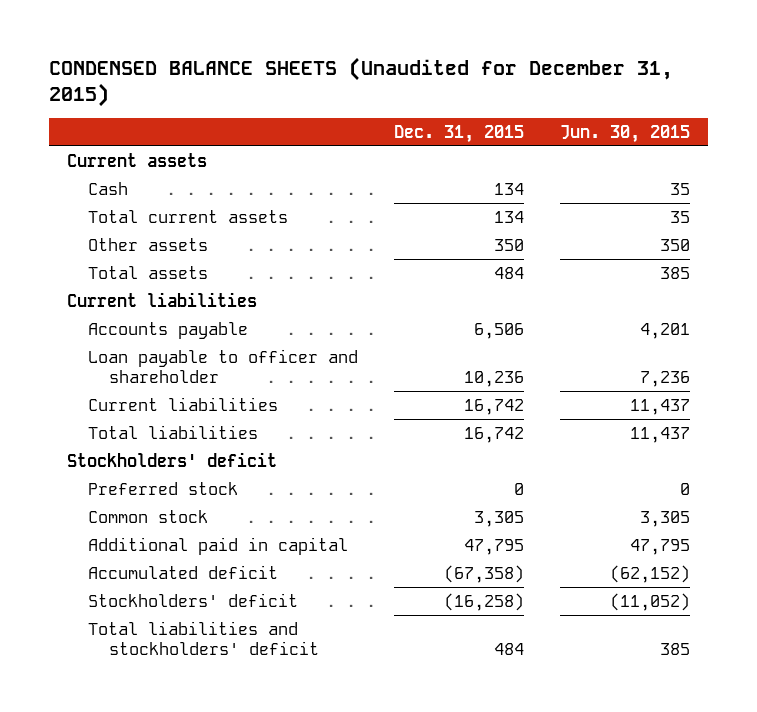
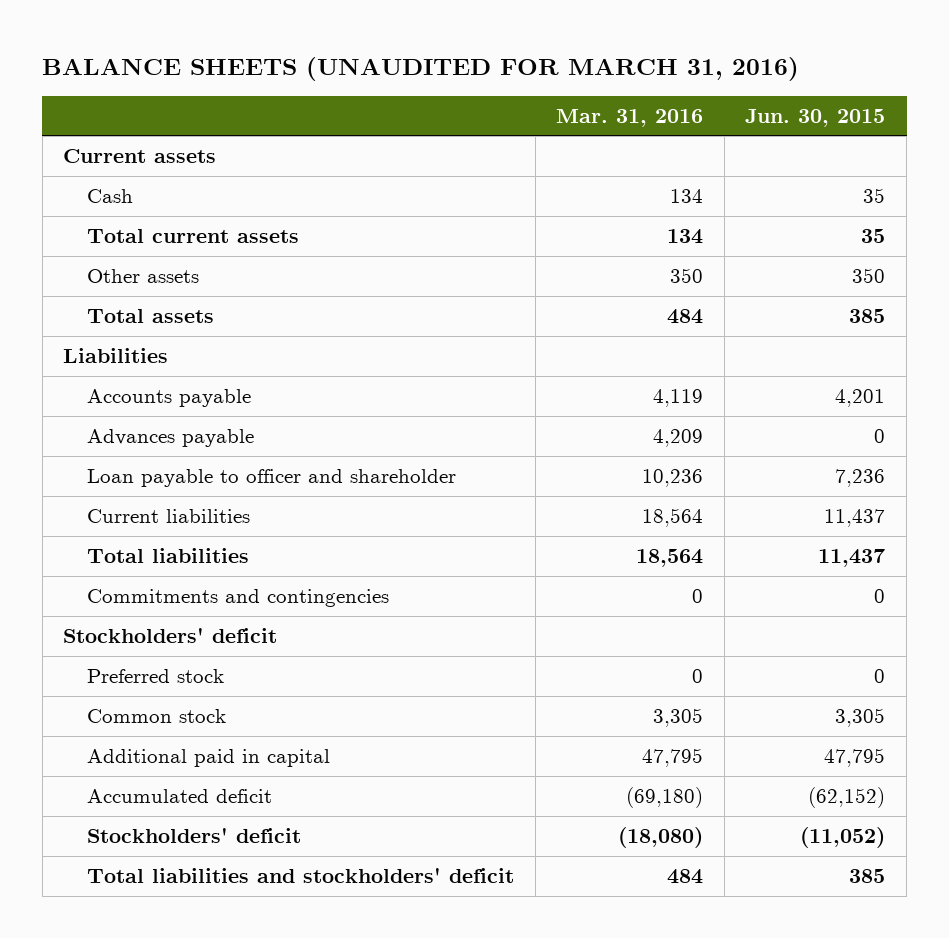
- CONDENSED BALANCE SHEETS (Unaudited for December 31, 2015)
+ BALANCE SHEETS (UNAUDITED FOR MARCH 31, 2016)
- | Dec. 31, 2015 | Jun. 30, 2015
+ | Mar. 31, 2016 | Jun. 30, 2015
- Current liabilities
+ Liabilities
+ Advances payable | 4,209 | 0
+ Commitments and contingencies | 0 | 0

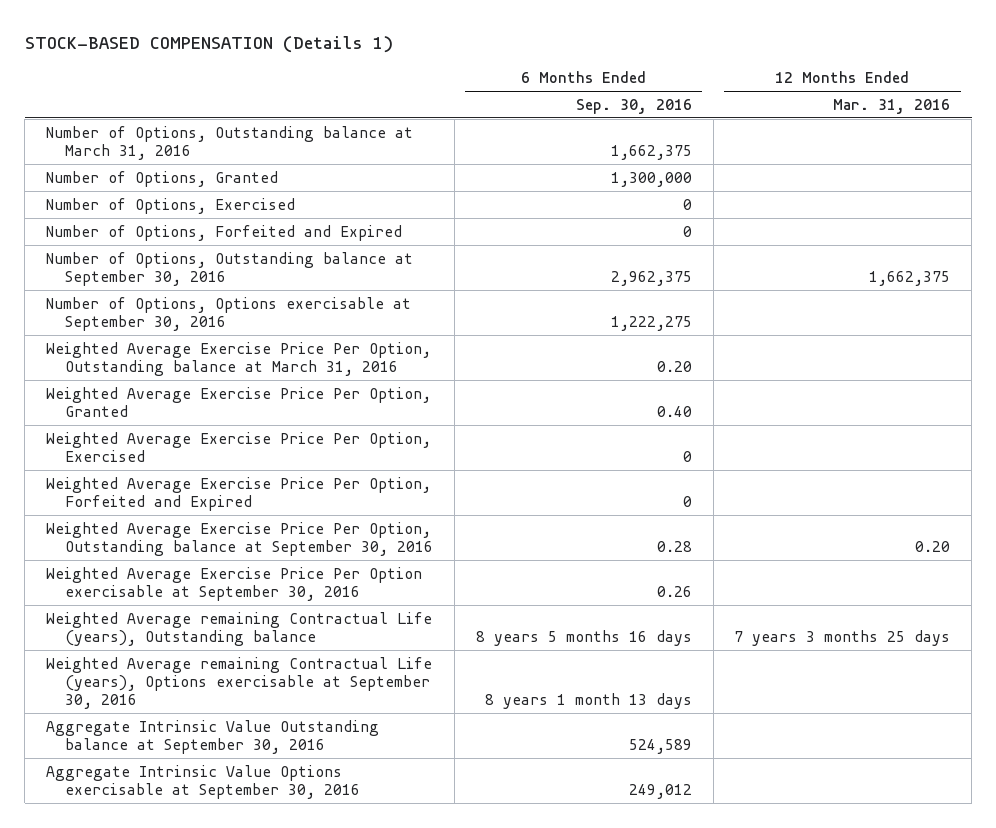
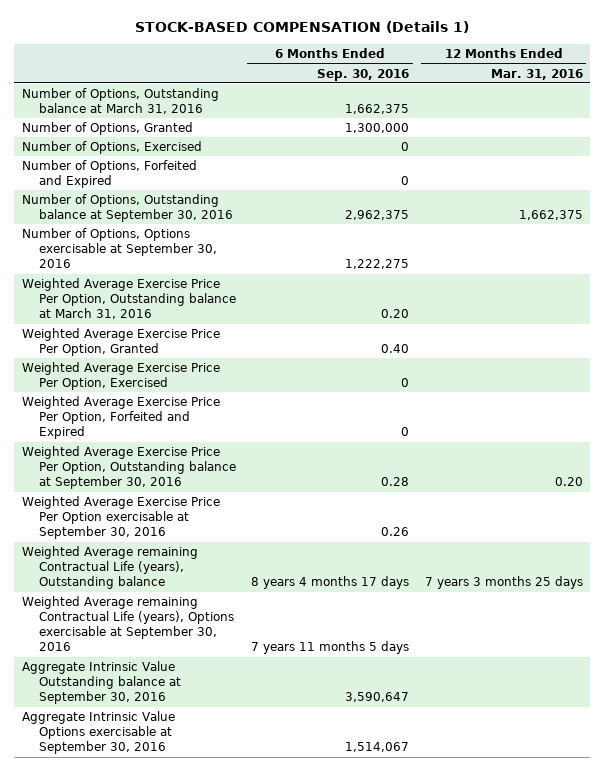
- Weighted Average remaining Contractual Life (years), Outstanding balance | 8 years 5 months 16 days | 7 years 3 months 25 days
- Weighted Average remaining Contractual Life (years), Options exercisable at September 30, 2016 | 8 years 1 month 13 days |
- Aggregate Intrinsic Value Outstanding balance at September 30, 2016 | 524,589 |
- Aggregate Intrinsic Value Options exercisable at September 30, 2016 | 249,012 |
+ Weighted Average remaining Contractual Life (years), Outstanding balance | 8 years 4 months 17 days | 7 years 3 months 25 days
+ Weighted Average remaining Contractual Life (years), Options exercisable at September 30, 2016 | 7 years 11 months 5 days |
+ Aggregate Intrinsic Value Outstanding balance at September 30, 2016 | 3,590,647 |
+ Aggregate Intrinsic Value Options exercisable at September 30, 2016 | 1,514,067 |

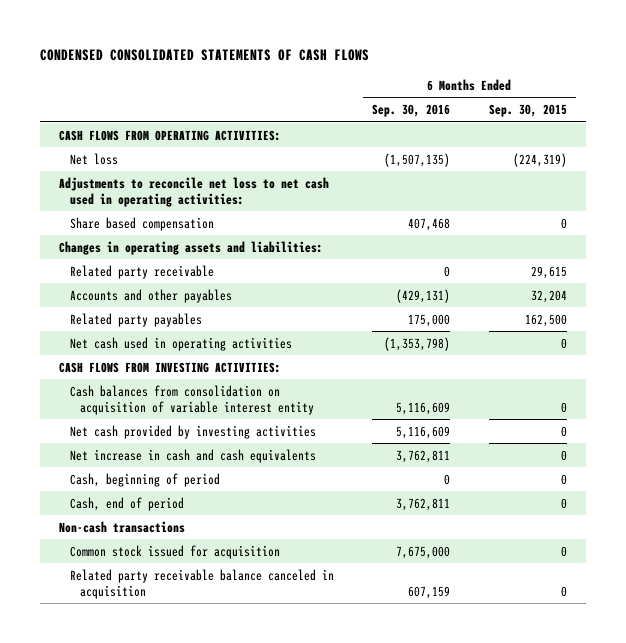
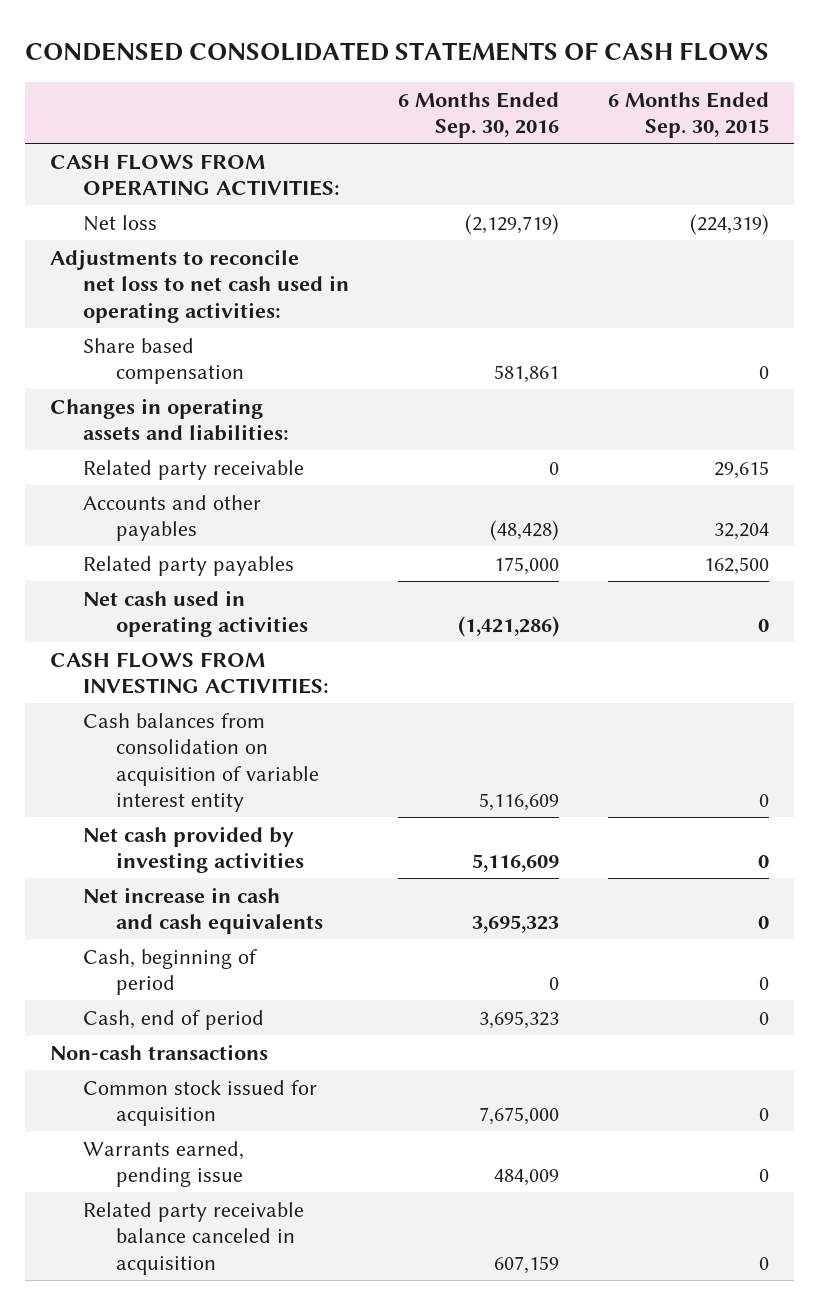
- Net loss | (1,507,135) | (224,319)
+ Net loss | (2,129,719) | (224,319)
- Share based compensation | 407,468 | 0
+ Share based compensation | 581,861 | 0
- Accounts and other payables | (429,131) | 32,204
+ Accounts and other payables | (48,428) | 32,204
- Net cash used in operating activities | (1,353,798) | 0
+ Net cash used in operating activities | (1,421,286) | 0
- Net increase in cash and cash equivalents | 3,762,811 | 0
+ Net increase in cash and cash equivalents | 3,695,323 | 0
- Cash, end of period | 3,762,811 | 0
+ Cash, end of period | 3,695,323 | 0
+ Warrants earned, pending issue | 484,009 | 0

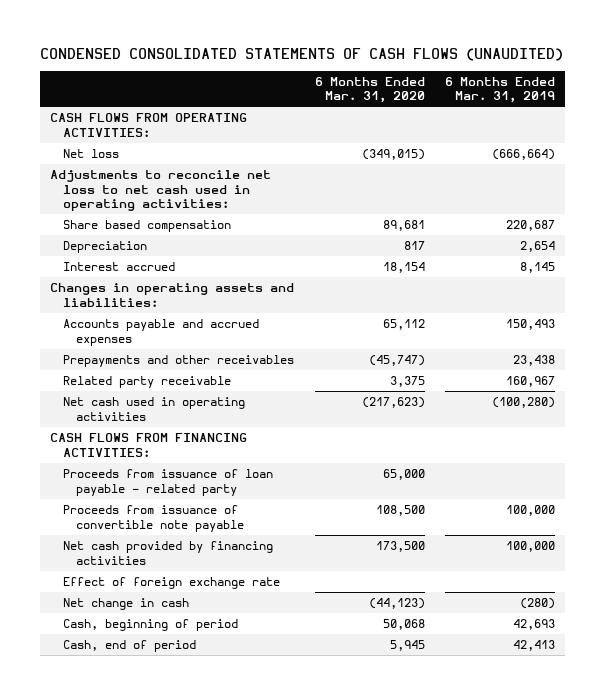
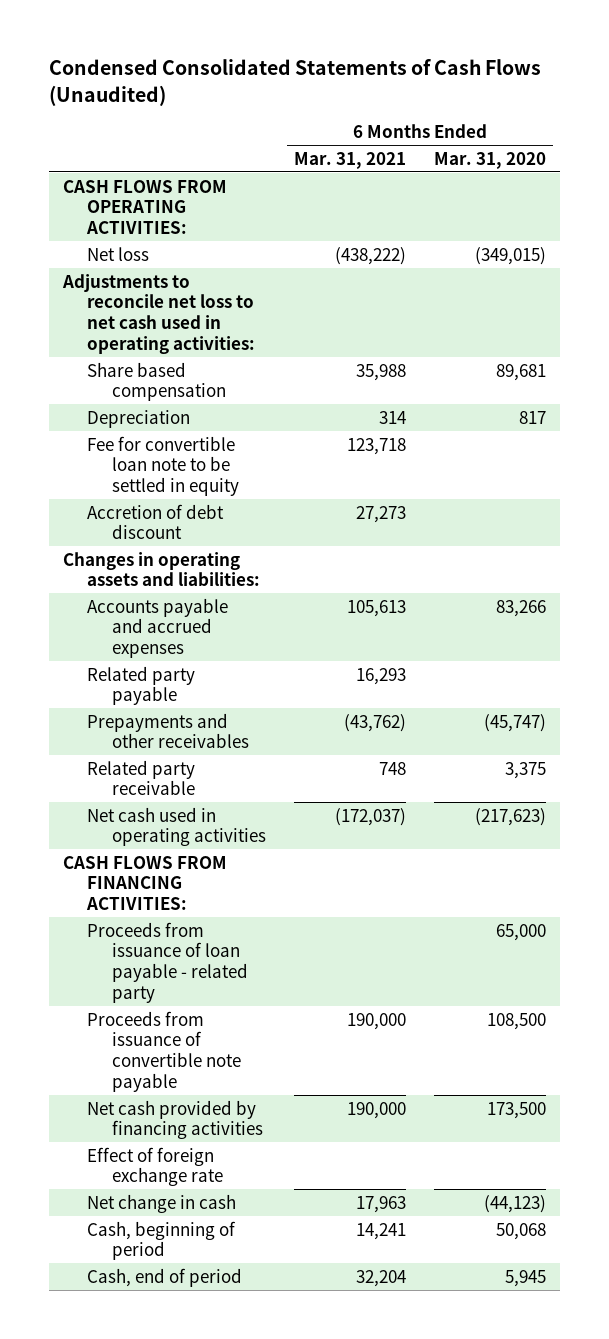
- CONDENSED CONSOLIDATED STATEMENTS OF CASH FLOWS (UNAUDITED)
+ Condensed Consolidated Statements of Cash Flows (Unaudited)
- | 6 Months Ended Mar. 31, 2020 | 6 Months Ended Mar. 31, 2019
+ | 6 Months Ended Mar. 31, 2021 | 6 Months Ended Mar. 31, 2020
- Interest accrued | 18,154 | 8,145
+ Fee for convertible loan note to be settled in equity | 123,718 |
+ Accretion of debt discount | 27,273 |
- Accounts payable and accrued expenses | 65,112 | 150,493
+ Accounts payable and accrued expenses | 105,613 | 83,266
+ Related party payable | 16,293 |

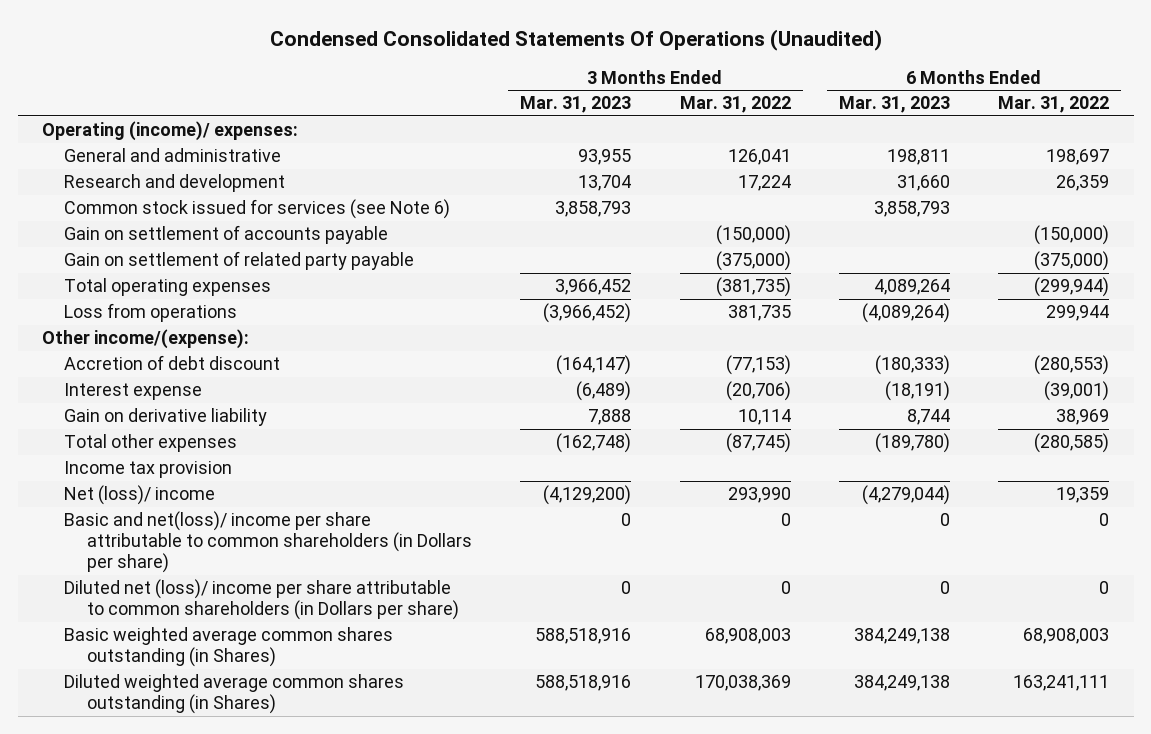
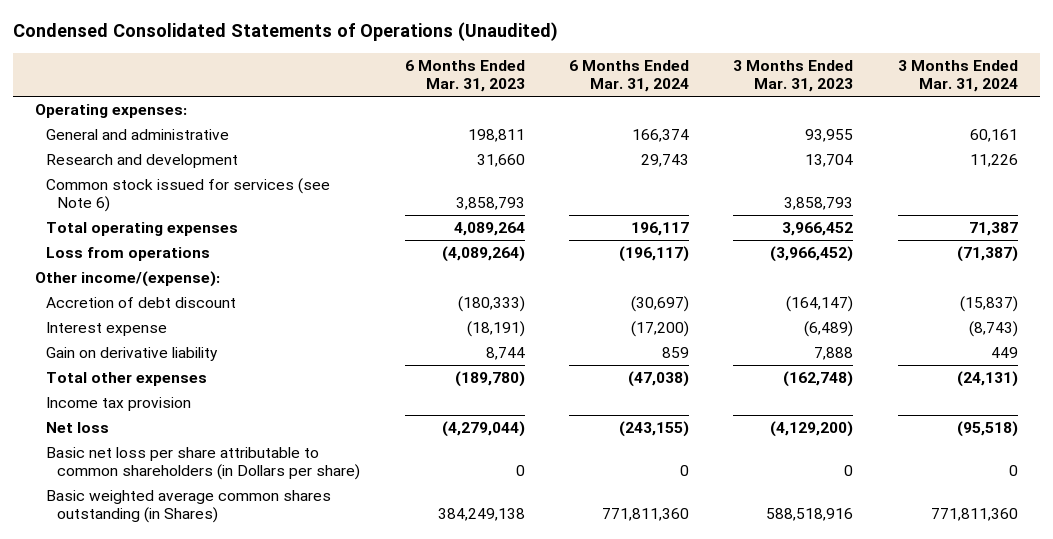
- Condensed Consolidated Statements Of Operations (Unaudited)
+ Condensed Consolidated Statements of Operations (Unaudited)
- | 3 Months Ended Mar. 31, 2023 | 3 Months Ended Mar. 31, 2022 | 6 Months Ended Mar. 31, 2023 | 6 Months Ended Mar. 31, 2022
+ | 6 Months Ended Mar. 31, 2023 | 6 Months Ended Mar. 31, 2024 | 3 Months Ended Mar. 31, 2023 | 3 Months Ended Mar. 31, 2024
- Operating (income)/ expenses:
+ Operating expenses:
- Gain on settlement of accounts payable | | (150,000) | | (150,000)
- Gain on settlement of related party payable | | (375,000) | | (375,000)
- Net (loss)/ income | (4,129,200) | 293,990 | (4,279,044) | 19,359
- Basic and net(loss)/ income per share attributable to common shareholders (in Dollars per share) | 0 | 0 | 0 | 0
- Diluted net (loss)/ income per share attributable to common shareholders (in Dollars per share) | 0 | 0 | 0 | 0
+ Net loss | (4,279,044) | (243,155) | (4,129,200) | (95,518)
+ Basic net loss per share attributable to common shareholders (in Dollars per share) | 0 | 0 | 0 | 0
- Diluted weighted average common shares outstanding (in Shares) | 588,518,916 | 170,038,369 | 384,249,138 | 163,241,111

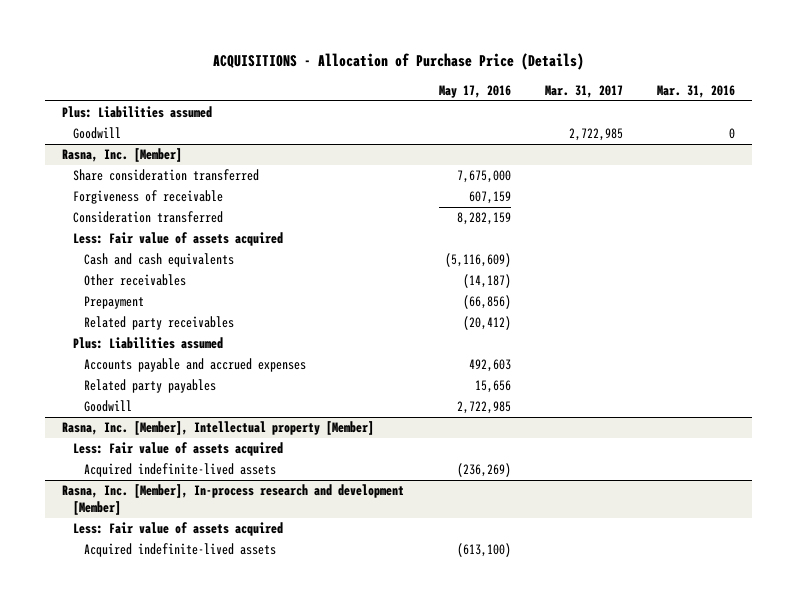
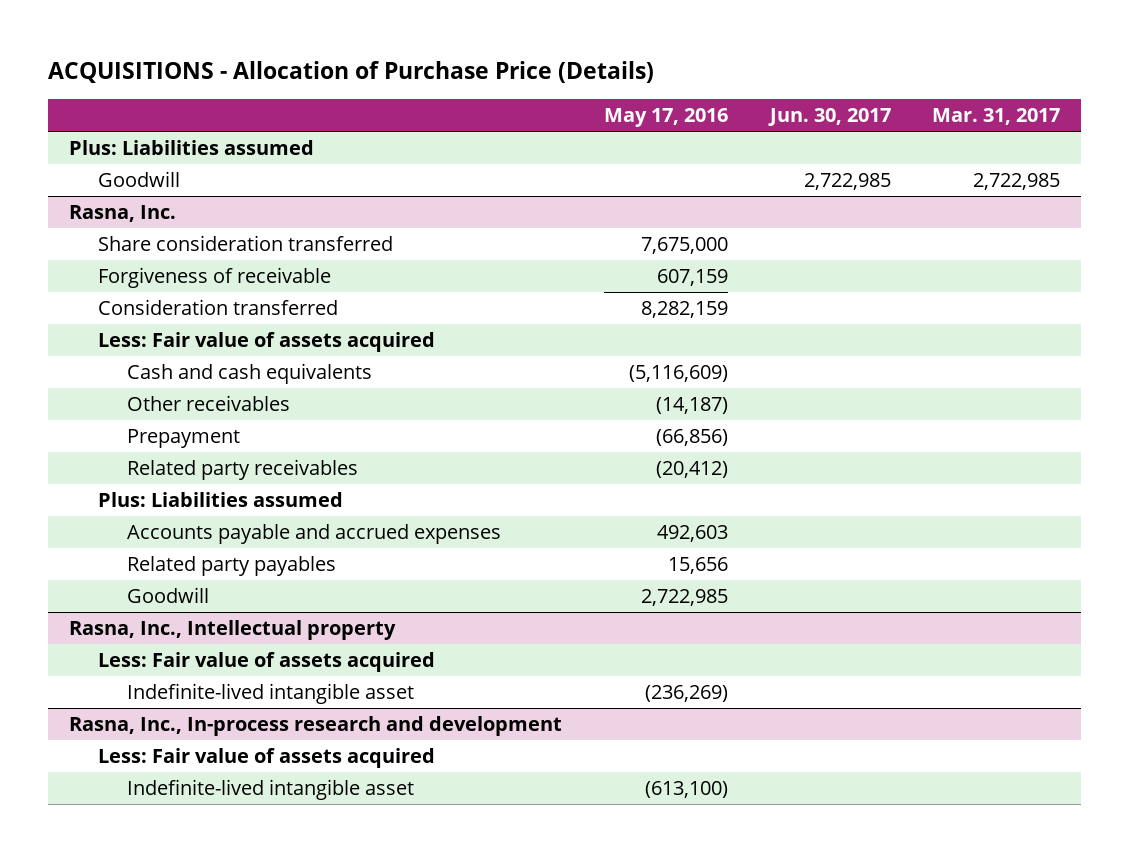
- | May 17, 2016 | Mar. 31, 2017 | Mar. 31, 2016
+ | May 17, 2016 | Jun. 30, 2017 | Mar. 31, 2017
- Rasna, Inc. [Member]
+ Rasna, Inc.
- Rasna, Inc. [Member], Intellectual property [Member]
+ Rasna, Inc., Intellectual property
- Acquired indefinite-lived assets | (236,269) | |
- Rasna, Inc. [Member], In-process research and development [Member]
+ Indefinite-lived intangible asset | (236,269) | |
+ Rasna, Inc., In-process research and development
- Acquired indefinite-lived assets | (613,100) | |
+ Indefinite-lived intangible asset | (613,100) | |

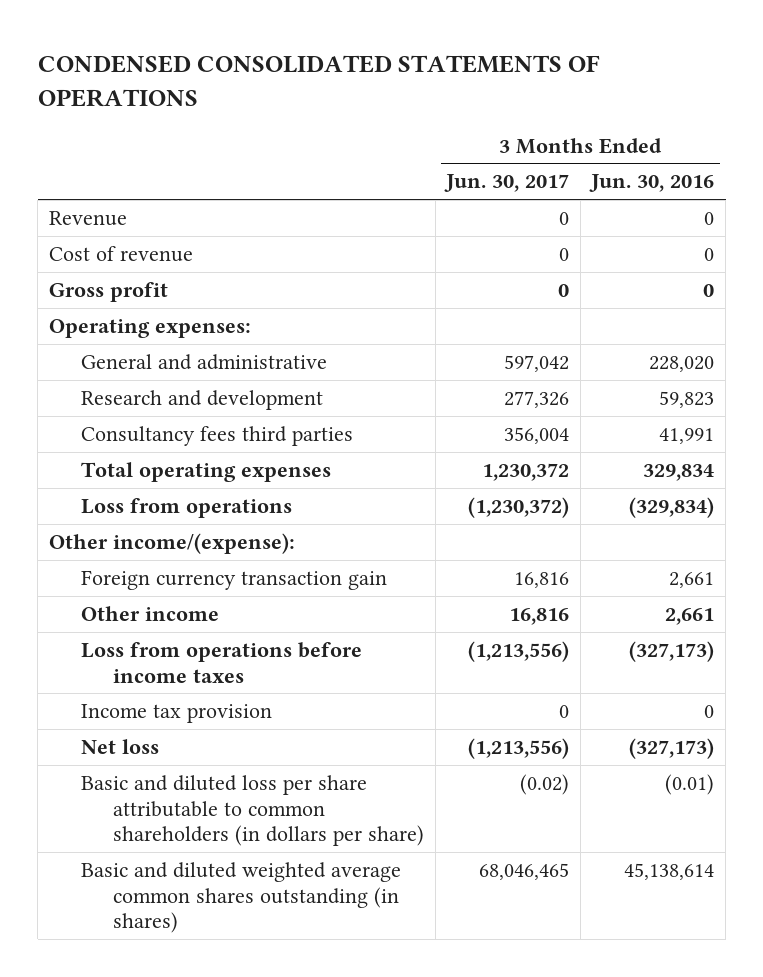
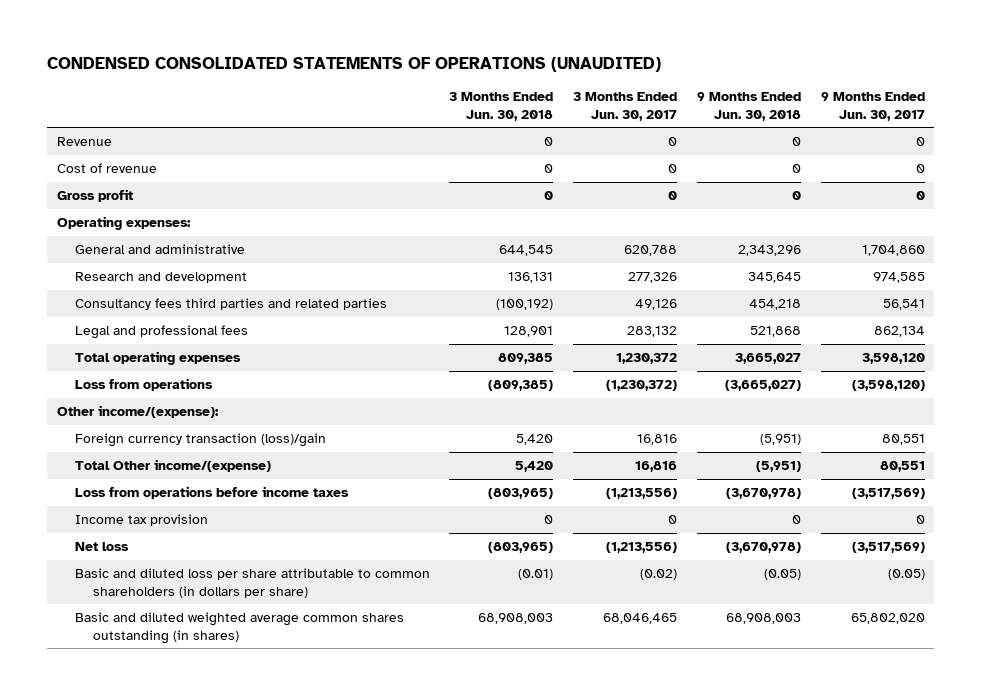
- CONDENSED CONSOLIDATED STATEMENTS OF OPERATIONS
+ CONDENSED CONSOLIDATED STATEMENTS OF OPERATIONS (UNAUDITED)
- | 3 Months Ended Jun. 30, 2017 | 3 Months Ended Jun. 30, 2016
+ | 3 Months Ended Jun. 30, 2018 | 3 Months Ended Jun. 30, 2017 | 9 Months Ended Jun. 30, 2018 | 9 Months Ended Jun. 30, 2017
- General and administrative | 597,042 | 228,020
+ General and administrative | 644,545 | 620,788 | 2,343,296 | 1,704,860
- Consultancy fees third parties | 356,004 | 41,991
+ Consultancy fees third parties and related parties | (100,192) | 49,126 | 454,218 | 56,541
+ Legal and professional fees | 128,901 | 283,132 | 521,868 | 862,134
- Foreign currency transaction gain | 16,816 | 2,661
- Other income | 16,816 | 2,661
+ Foreign currency transaction (loss)/gain | 5,420 | 16,816 | (5,951) | 80,551
+ Total Other income/(expense) | 5,420 | 16,816 | (5,951) | 80,551

